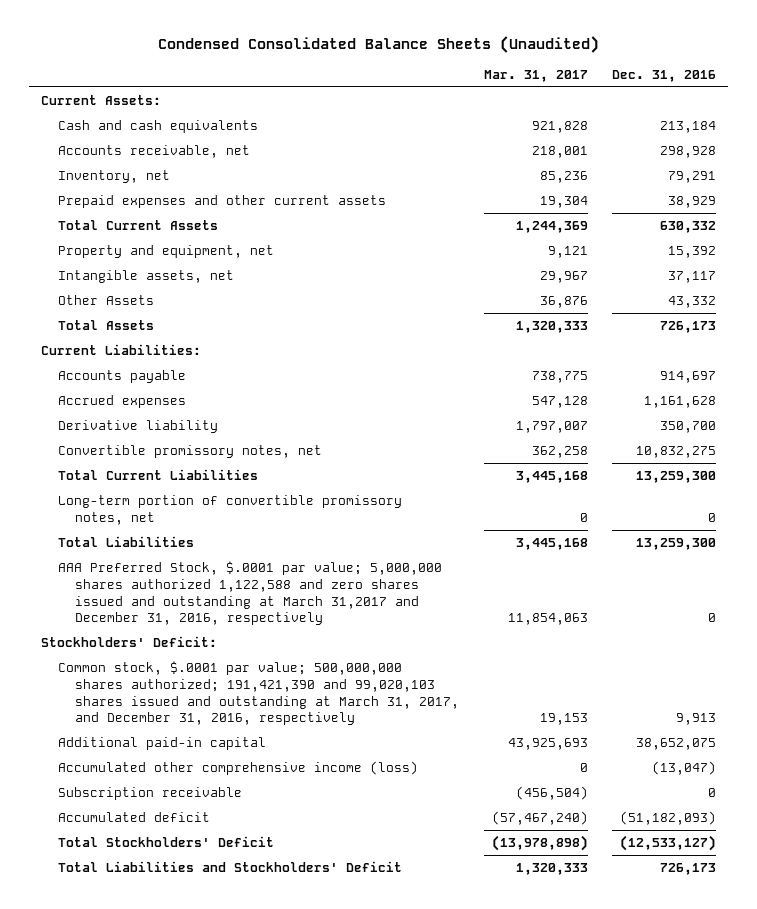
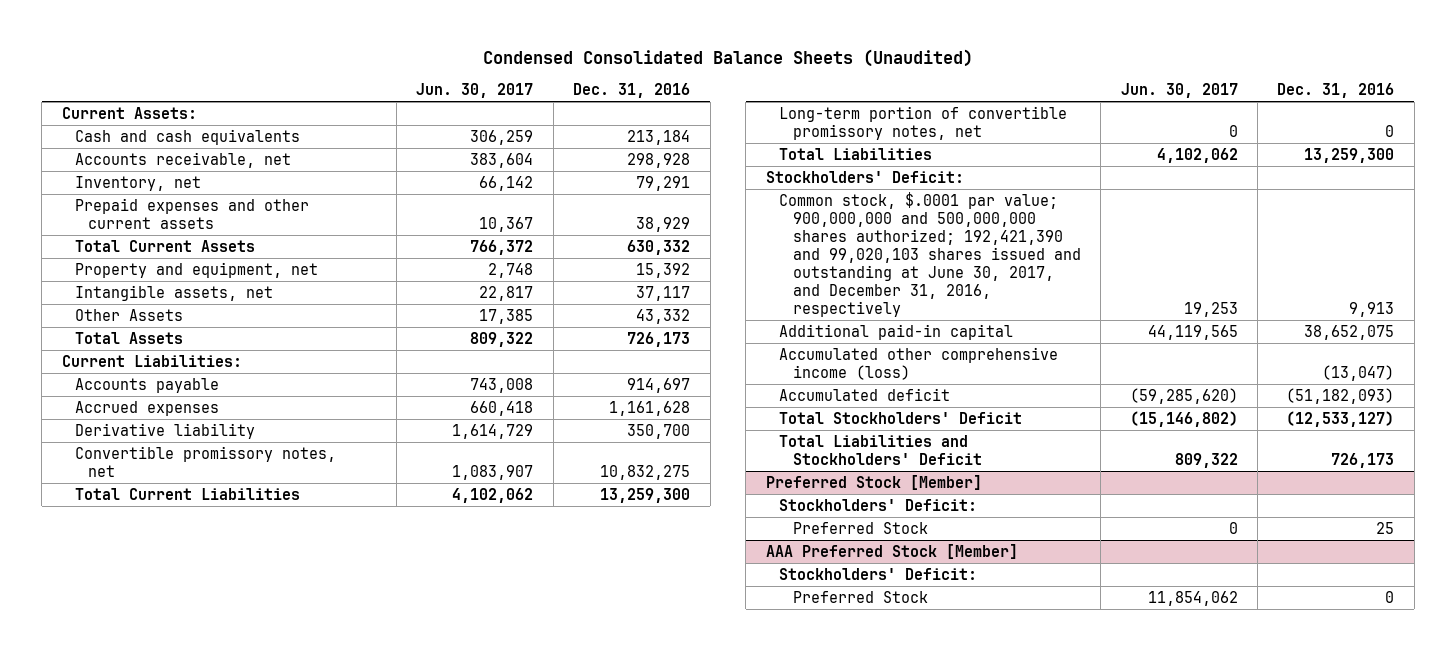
- | Mar. 31, 2017 | Dec. 31, 2016
+ | Jun. 30, 2017 | Dec. 31, 2016
- AAA Preferred Stock, $.0001 par value; 5,000,000 shares authorized 1,122,588 and zero shares issued and outstanding at March 31,2017 and December 31, 2016, respectively | 11,854,063 | 0
- Common stock, $.0001 par value; 500,000,000 shares authorized; 191,421,390 and 99,020,103 shares issued and outstanding at March 31, 2017, and December 31, 2016, respectively | 19,153 | 9,913
+ Common stock, $.0001 par value; 900,000,000 and 500,000,000 shares authorized; 192,421,390 and 99,020,103 shares issued and outstanding at June 30, 2017, and December 31, 2016, respectively | 19,253 | 9,913
- Subscription receivable | (456,504) | 0
+ Preferred Stock [Member]
+ Stockholders' Deficit:
+ Preferred Stock | 0 | 25
+ AAA Preferred Stock [Member]
+ Stockholders' Deficit:
+ Preferred Stock | 11,854,062 | 0

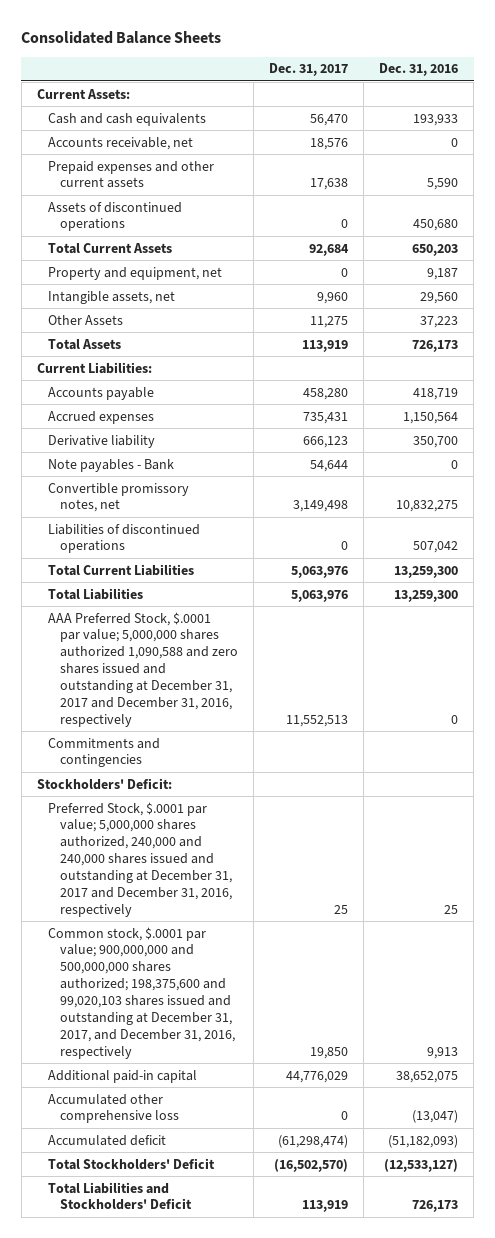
- Condensed Consolidated Balance Sheets (Unaudited)
+ Consolidated Balance Sheets
- | Jun. 30, 2017 | Dec. 31, 2016
+ | Dec. 31, 2017 | Dec. 31, 2016
- Cash and cash equivalents | 306,259 | 213,184
- Accounts receivable, net | 383,604 | 298,928
- Inventory, net | 66,142 | 79,291
- Prepaid expenses and other current assets | 10,367 | 38,929
- Total Current Assets | 766,372 | 630,332
- Property and equipment, net | 2,748 | 15,392
- Intangible assets, net | 22,817 | 37,117
- Other Assets | 17,385 | 43,332
+ Cash and cash equivalents | 56,470 | 193,933
+ Accounts receivable, net | 18,576 | 0
+ Prepaid expenses and other current assets | 17,638 | 5,590
+ Assets of discontinued operations | 0 | 450,680
+ Total Current Assets | 92,684 | 650,203
+ Property and equipment, net | 0 | 9,187
+ Intangible assets, net | 9,960 | 29,560
+ Other Assets | 11,275 | 37,223
- Accounts payable | 743,008 | 914,697
- Accrued expenses | 660,418 | 1,161,628
+ Accounts payable | 458,280 | 418,719
+ Accrued expenses | 735,431 | 1,150,564
+ Note payables - Bank | 54,644 | 0
+ Liabilities of discontinued operations | 0 | 507,042
- Long-term portion of convertible promissory notes, net | 0 | 0
+ AAA Preferred Stock, $.0001 par value; 5,000,000 shares authorized 1,090,588 and zero shares issued and outstanding at December 31, 2017 and December 31, 2016, respectively | 11,552,513 | 0
+ Commitments and contingencies
- Common stock, $.0001 par value; 900,000,000 and 500,000,000 shares authorized; 192,421,390 and 99,020,103 shares issued and outstanding at June 30, 2017, and December 31, 2016, respectively | 19,253 | 9,913
+ Preferred Stock, $.0001 par value; 5,000,000 shares authorized, 240,000 and 240,000 shares issued and outstanding at December 31, 2017 and December 31, 2016, respectively | 25 | 25
+ Common stock, $.0001 par value; 900,000,000 and 500,000,000 shares authorized; 198,375,600 and 99,020,103 shares issued and outstanding at December 31, 2017, and December 31, 2016, respectively | 19,850 | 9,913
- Accumulated other comprehensive income (loss) | | (13,047)
+ Accumulated other comprehensive loss | 0 | (13,047)
- Preferred Stock [Member]
- Stockholders' Deficit:
- Preferred Stock | 0 | 25
- AAA Preferred Stock [Member]
- Stockholders' Deficit:
- Preferred Stock | 11,854,062 | 0

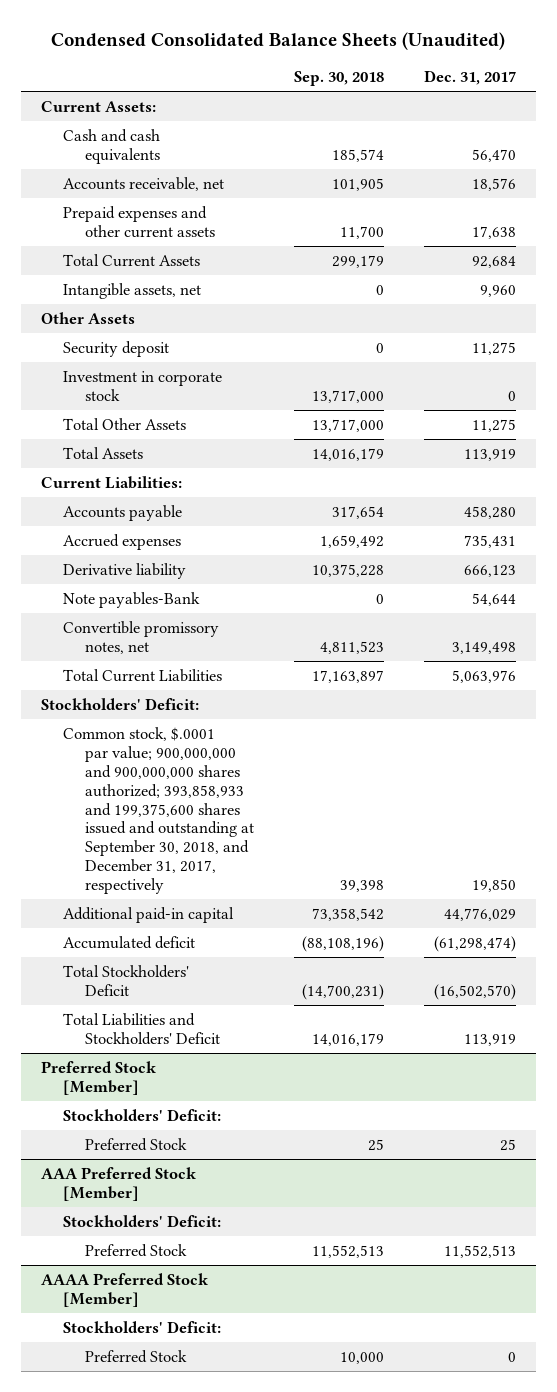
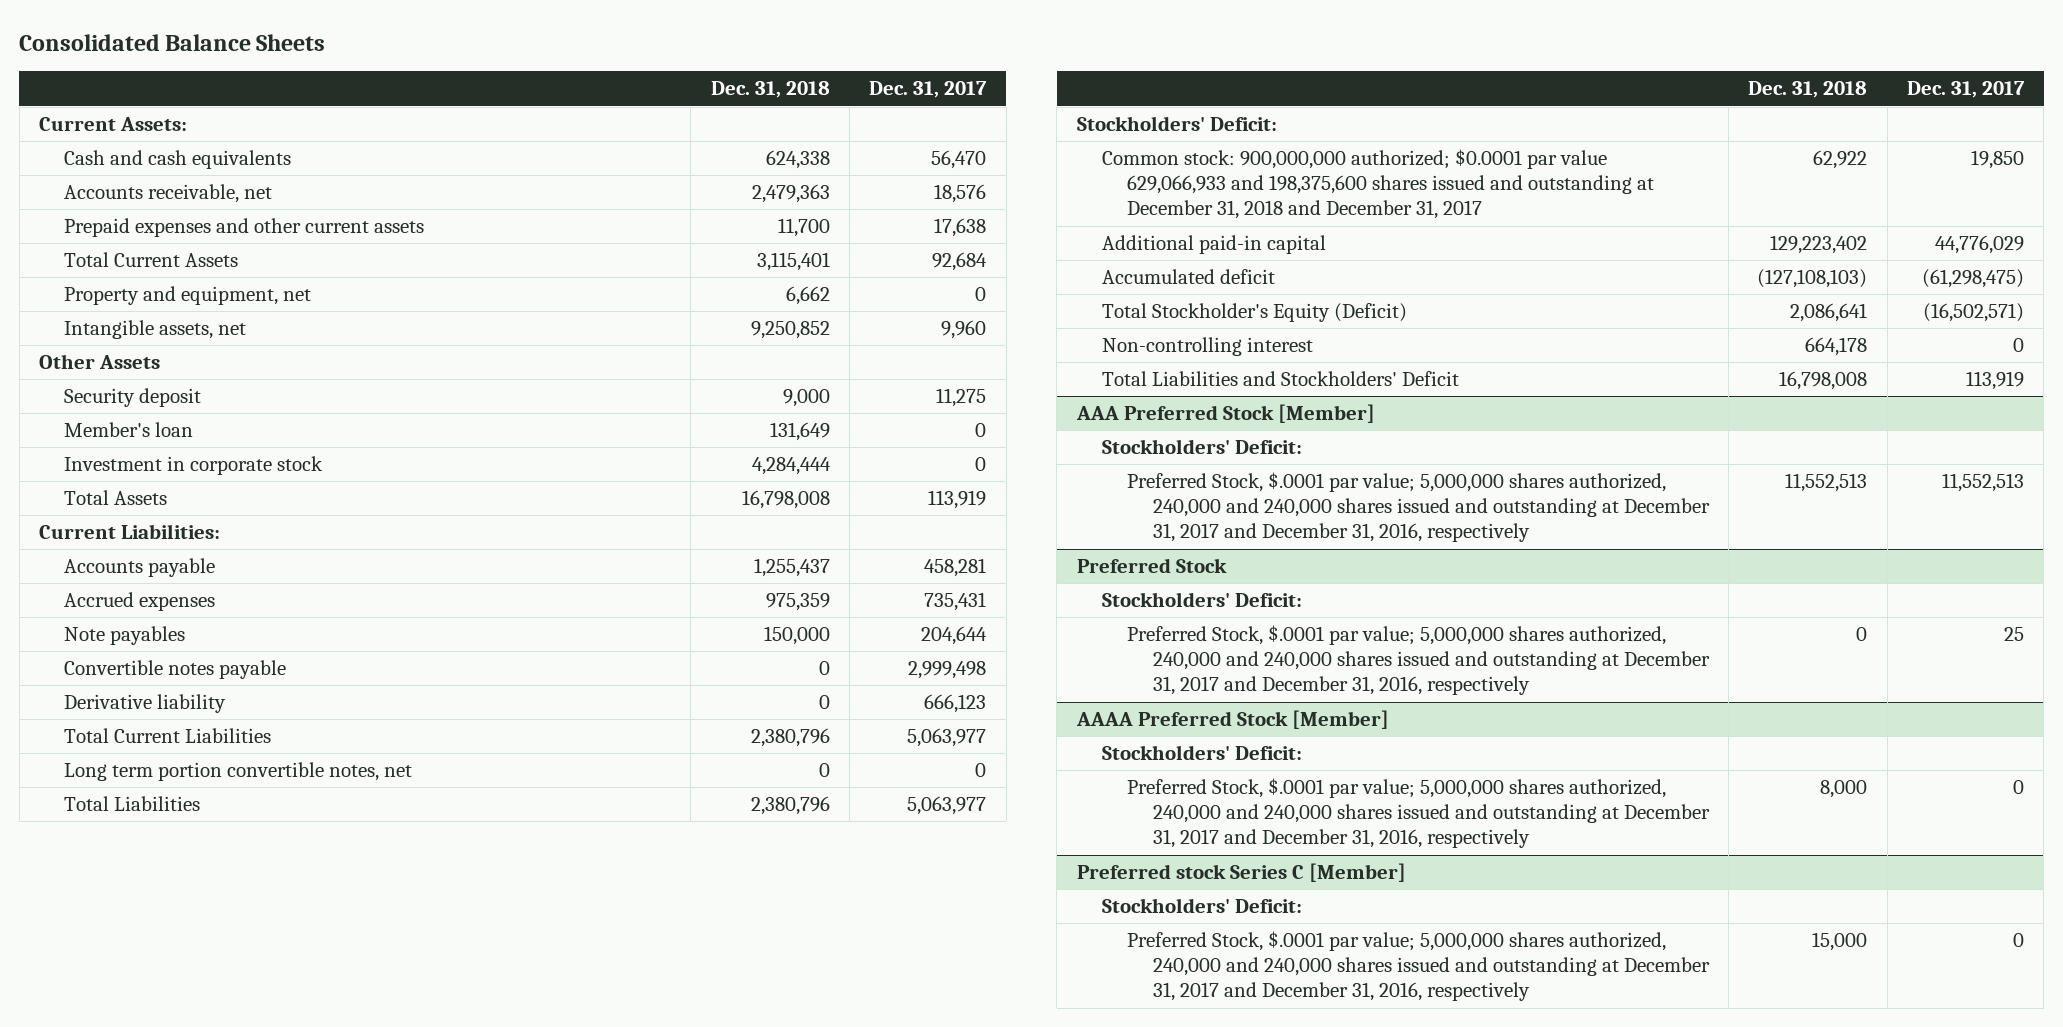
- Condensed Consolidated Balance Sheets (Unaudited)
+ Consolidated Balance Sheets
- | Sep. 30, 2018 | Dec. 31, 2017
+ | Dec. 31, 2018 | Dec. 31, 2017
+ Property and equipment, net | 6,662 | 0
+ Member's loan | 131,649 | 0
- Total Other Assets | 13,717,000 | 11,275
- Accounts payable | 317,654 | 458,280
+ Accounts payable | 1,255,437 | 458,281
+ Note payables | 150,000 | 204,644
+ Convertible notes payable | 0 | 2,999,498
- Note payables-Bank | 0 | 54,644
- Convertible promissory notes, net | 4,811,523 | 3,149,498
- Total Current Liabilities | 17,163,897 | 5,063,976
+ Total Current Liabilities | 2,380,796 | 5,063,977
+ Long term portion convertible notes, net | 0 | 0
+ Total Liabilities | 2,380,796 | 5,063,977
- Common stock, $.0001 par value; 900,000,000 and 900,000,000 shares authorized; 393,858,933 and 199,375,600 shares issued and outstanding at September 30, 2018, and December 31, 2017, respectively | 39,398 | 19,850
+ Common stock: 900,000,000 authorized; $0.0001 par value 629,066,933 and 198,375,600 shares issued and outstanding at December 31, 2018 and December 31, 2017 | 62,922 | 19,850
- Accumulated deficit | (88,108,196) | (61,298,474)
- Total Stockholders' Deficit | (14,700,231) | (16,502,570)
+ Accumulated deficit | (127,108,103) | (61,298,475)
+ Total Stockholder's Equity (Deficit) | 2,086,641 | (16,502,571)
+ Non-controlling interest | 664,178 | 0
- Preferred Stock [Member]
- Stockholders' Deficit:
- Preferred Stock | 25 | 25
@ AAA Preferred Stock [Member]
- Preferred Stock | 11,552,513 | 11,552,513
+ Preferred Stock, $.0001 par value; 5,000,000 shares authorized, 240,000 and 240,000 shares issued and outstanding at December 31, 2017 and December 31, 2016, respectively | 11,552,513 | 11,552,513
+ Preferred Stock
+ Stockholders' Deficit:
+ Preferred Stock, $.0001 par value; 5,000,000 shares authorized, 240,000 and 240,000 shares issued and outstanding at December 31, 2017 and December 31, 2016, respectively | 0 | 25
@ AAAA Preferred Stock [Member]
- Preferred Stock | 10,000 | 0
+ Preferred Stock, $.0001 par value; 5,000,000 shares authorized, 240,000 and 240,000 shares issued and outstanding at December 31, 2017 and December 31, 2016, respectively | 8,000 | 0
+ Preferred stock Series C [Member]
+ Stockholders' Deficit:
+ Preferred Stock, $.0001 par value; 5,000,000 shares authorized, 240,000 and 240,000 shares issued and outstanding at December 31, 2017 and December 31, 2016, respectively | 15,000 | 0

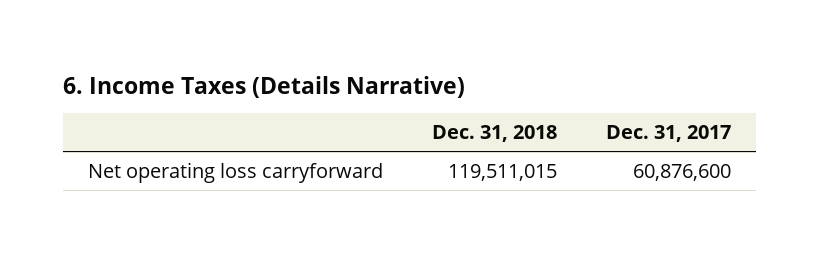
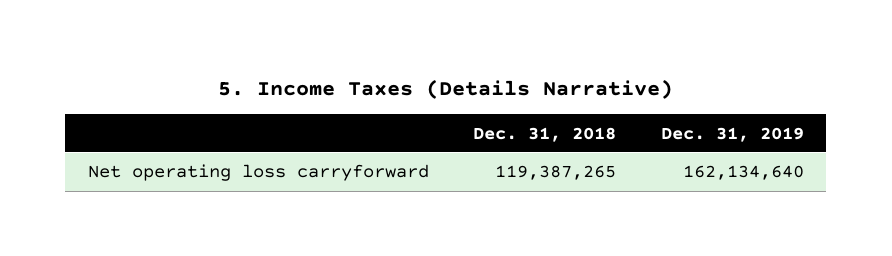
- 6. Income Taxes (Details Narrative)
+ 5. Income Taxes (Details Narrative)
- | Dec. 31, 2018 | Dec. 31, 2017
+ | Dec. 31, 2018 | Dec. 31, 2019
- Net operating loss carryforward | 119,511,015 | 60,876,600
+ Net operating loss carryforward | 119,387,265 | 162,134,640

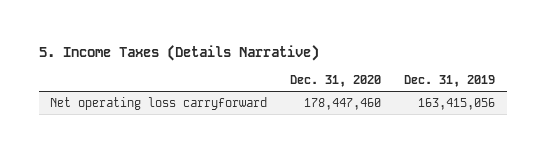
- | Dec. 31, 2018 | Dec. 31, 2019
+ | Dec. 31, 2020 | Dec. 31, 2019
- Net operating loss carryforward | 119,387,265 | 162,134,640
+ Net operating loss carryforward | 178,447,460 | 163,415,056

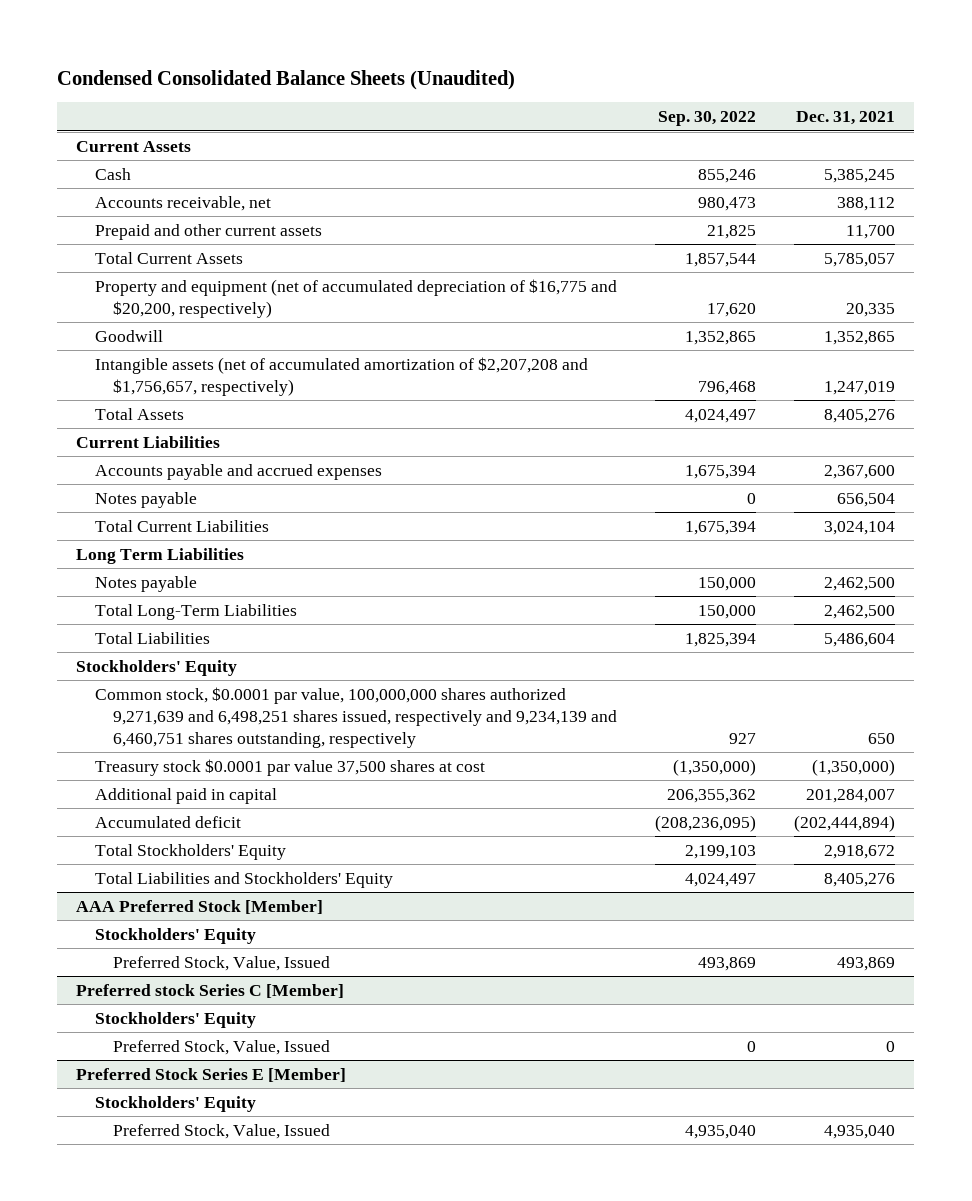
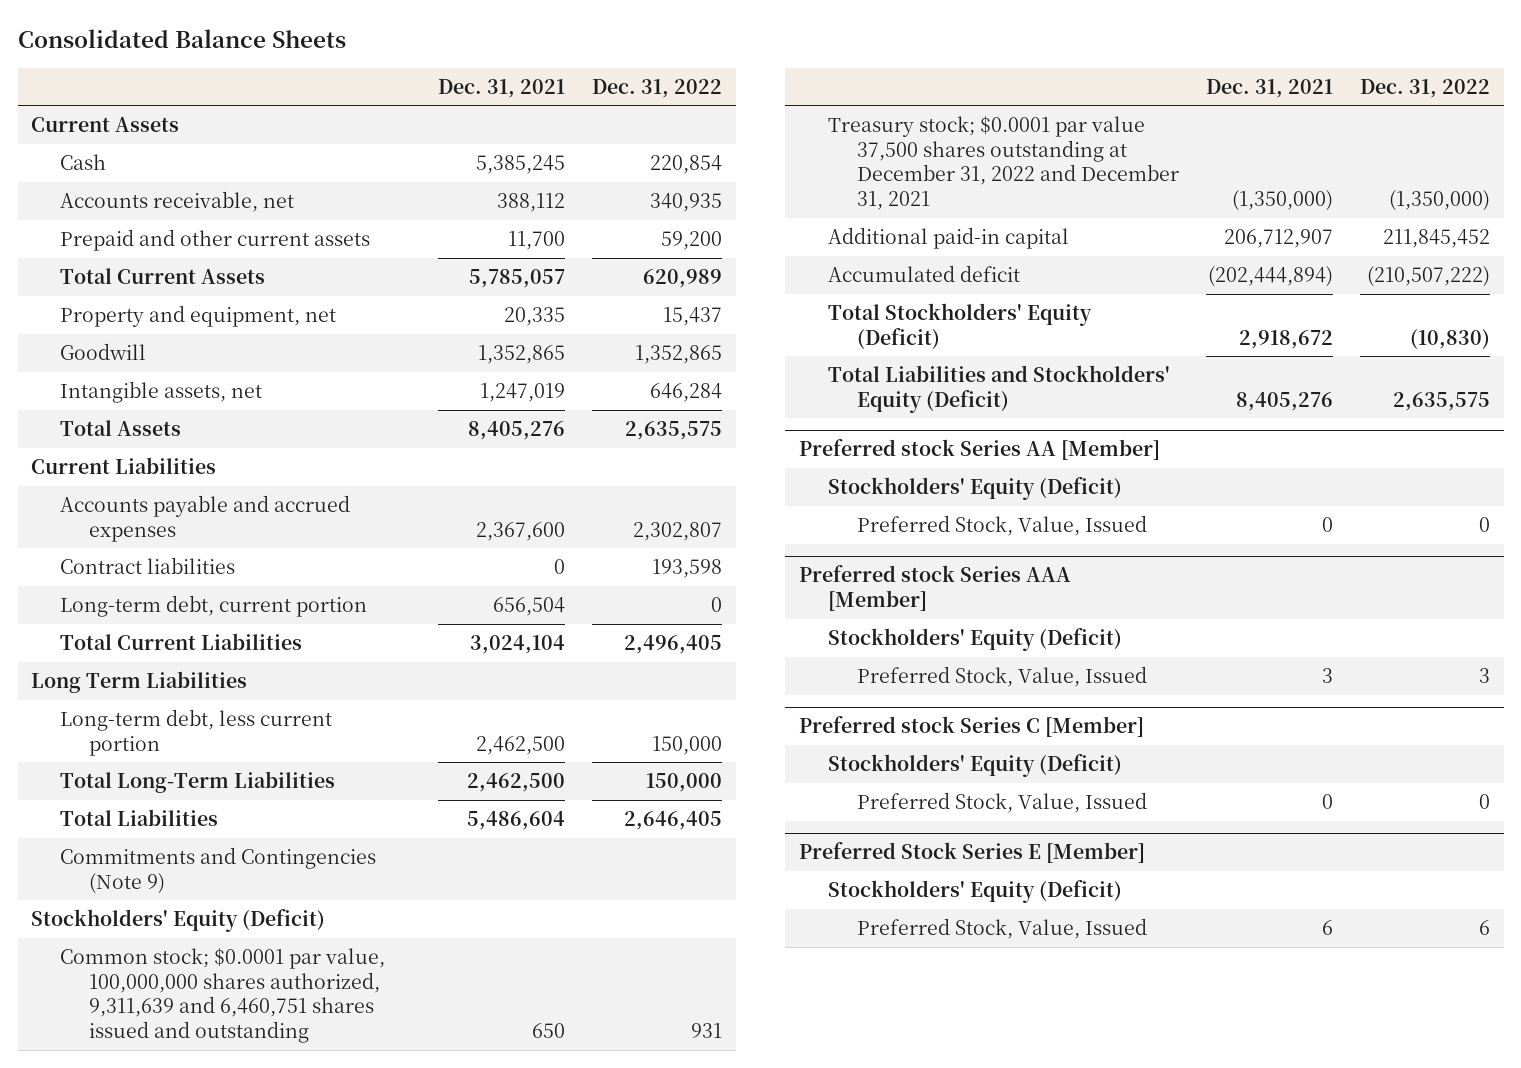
- Condensed Consolidated Balance Sheets (Unaudited)
+ Consolidated Balance Sheets
- | Sep. 30, 2022 | Dec. 31, 2021
+ | Dec. 31, 2021 | Dec. 31, 2022
- Property and equipment (net of accumulated depreciation of $16,775 and $20,200, respectively) | 17,620 | 20,335
+ Property and equipment, net | 20,335 | 15,437
- Intangible assets (net of accumulated amortization of $2,207,208 and $1,756,657, respectively) | 796,468 | 1,247,019
+ Intangible assets, net | 1,247,019 | 646,284
- Notes payable | 0 | 656,504
+ Contract liabilities | 0 | 193,598
+ Long-term debt, current portion | 656,504 | 0
- Notes payable | 150,000 | 2,462,500
+ Long-term debt, less current portion | 2,462,500 | 150,000
- Stockholders' Equity
- Common stock, $0.0001 par value, 100,000,000 shares authorized 9,271,639 and 6,498,251 shares issued, respectively and 9,234,139 and 6,460,751 shares outstanding, respectively | 927 | 650
- Treasury stock $0.0001 par value 37,500 shares at cost | (1,350,000) | (1,350,000)
- Additional paid in capital | 206,355,362 | 201,284,007
+ Commitments and Contingencies (Note 9)
+ Stockholders' Equity (Deficit)
+ Common stock; $0.0001 par value, 100,000,000 shares authorized, 9,311,639 and 6,460,751 shares issued and outstanding | 650 | 931
+ Treasury stock; $0.0001 par value 37,500 shares outstanding at December 31, 2022 and December 31, 2021 | (1,350,000) | (1,350,000)
+ Additional paid-in capital | 206,712,907 | 211,845,452
- Total Stockholders' Equity | 2,199,103 | 2,918,672
- Total Liabilities and Stockholders' Equity | 4,024,497 | 8,405,276
- AAA Preferred Stock [Member]
- Stockholders' Equity
- Preferred Stock, Value, Issued | 493,869 | 493,869
+ Total Stockholders' Equity (Deficit) | 2,918,672 | (10,830)
+ Total Liabilities and Stockholders' Equity (Deficit) | 8,405,276 | 2,635,575
+ Preferred stock Series AA [Member]
+ Stockholders' Equity (Deficit)
+ Preferred Stock, Value, Issued | 0 | 0
+ Preferred stock Series AAA [Member]
+ Stockholders' Equity (Deficit)
+ Preferred Stock, Value, Issued | 3 | 3
@ Preferred stock Series C [Member]
- Stockholders' Equity
+ Stockholders' Equity (Deficit)
@ Preferred Stock Series E [Member]
- Stockholders' Equity
- Preferred Stock, Value, Issued | 4,935,040 | 4,935,040
+ Stockholders' Equity (Deficit)
+ Preferred Stock, Value, Issued | 6 | 6

